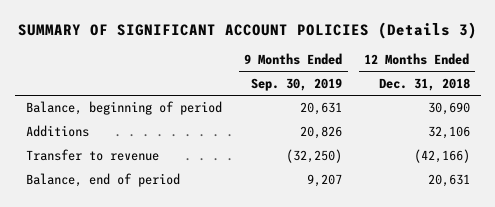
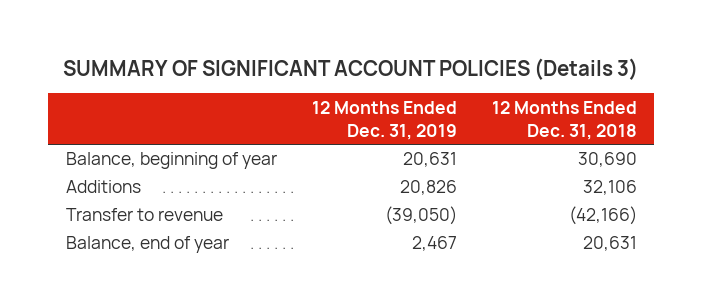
- | 9 Months Ended Sep. 30, 2019 | 12 Months Ended Dec. 31, 2018
+ | 12 Months Ended Dec. 31, 2019 | 12 Months Ended Dec. 31, 2018
- Balance, beginning of period | 20,631 | 30,690
+ Balance, beginning of year | 20,631 | 30,690
- Balance, end of period | 9,207 | 20,631
+ Balance, end of year | 2,467 | 20,631

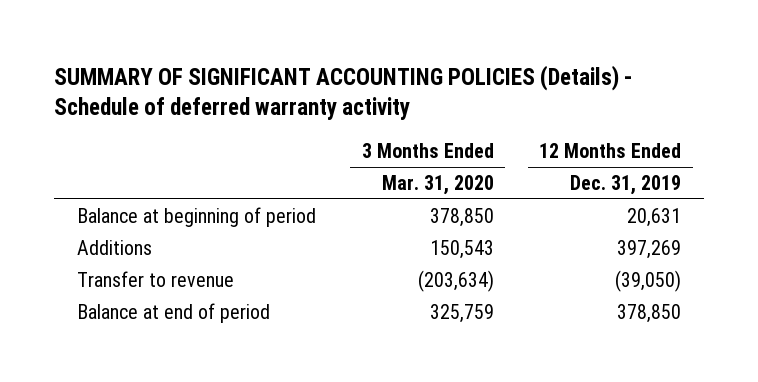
- SUMMARY OF SIGNIFICANT ACCOUNT POLICIES (Details 3)
+ SUMMARY OF SIGNIFICANT ACCOUNTING POLICIES (Details) - Schedule of deferred warranty activity
- | 12 Months Ended Dec. 31, 2019 | 12 Months Ended Dec. 31, 2018
+ | 3 Months Ended Mar. 31, 2020 | 12 Months Ended Dec. 31, 2019
- Balance, beginning of year | 20,631 | 30,690
- Additions | 20,826 | 32,106
+ Balance at beginning of period | 378,850 | 20,631
+ Additions | 150,543 | 397,269
- Balance, end of year | 2,467 | 20,631
+ Balance at end of period | 325,759 | 378,850

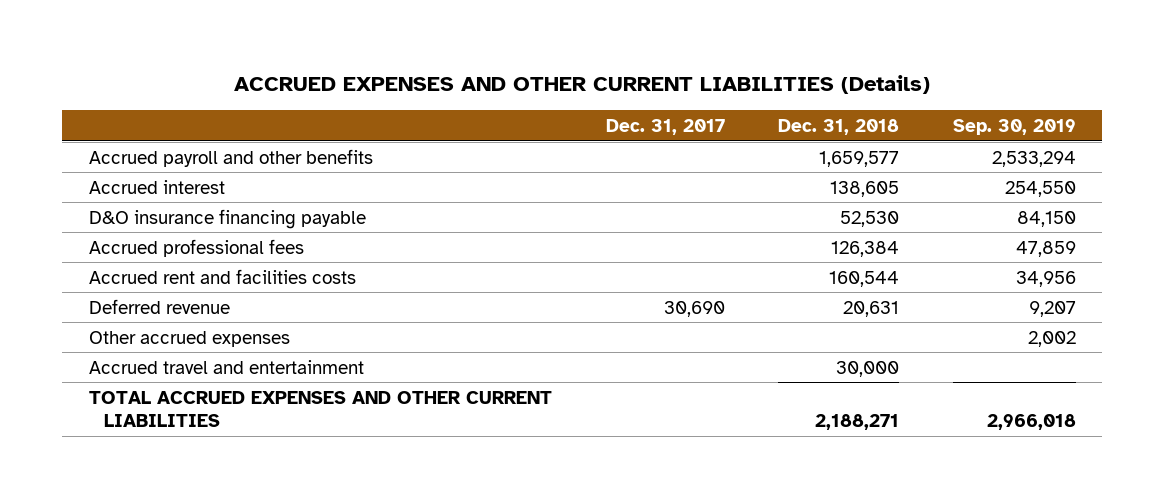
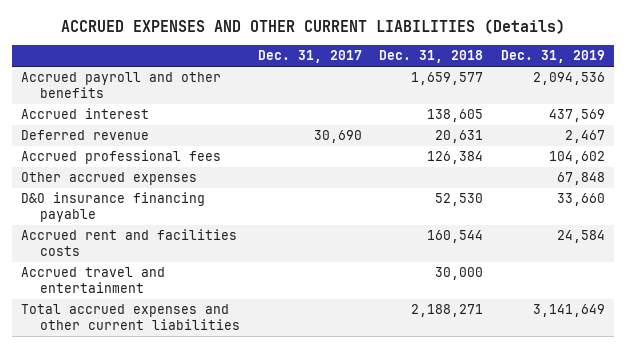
- | Dec. 31, 2017 | Dec. 31, 2018 | Sep. 30, 2019
+ | Dec. 31, 2017 | Dec. 31, 2018 | Dec. 31, 2019
moved down: Accrued professional fees | | 126,384 | 104,602
moved down: D&O insurance financing payable | | 52,530 | 33,660
moved down: Accrued rent and facilities costs | | 160,544 | 24,584
- TOTAL ACCRUED EXPENSES AND OTHER CURRENT LIABILITIES | | 2,188,271 | 2,966,018
+ Total accrued expenses and other current liabilities | | 2,188,271 | 3,141,649

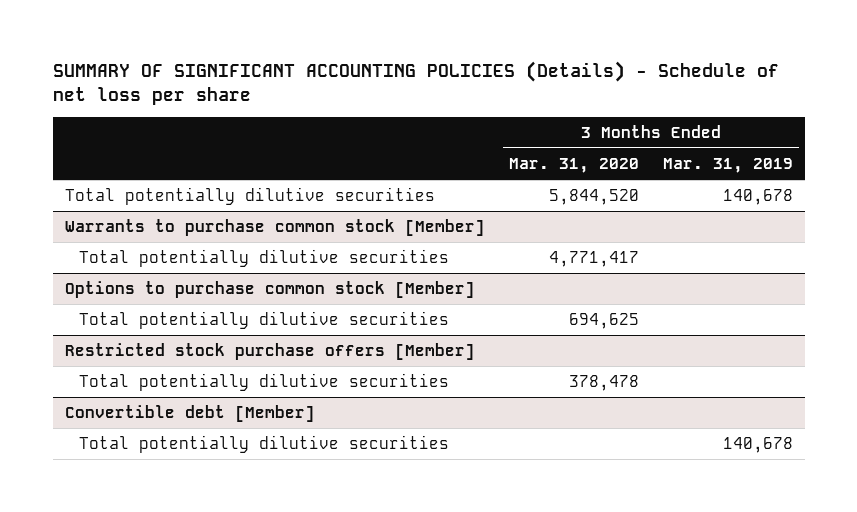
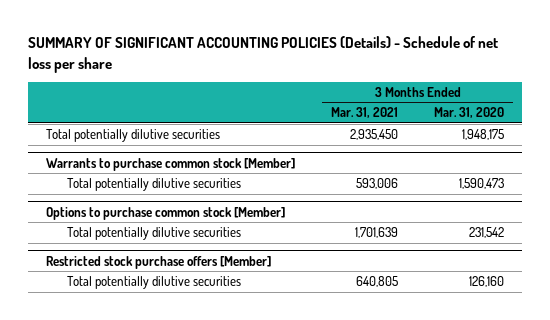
- | 3 Months Ended Mar. 31, 2020 | 3 Months Ended Mar. 31, 2019
+ | 3 Months Ended Mar. 31, 2021 | 3 Months Ended Mar. 31, 2020
- Total potentially dilutive securities | 5,844,520 | 140,678
+ Total potentially dilutive securities | 2,935,450 | 1,948,175
@ Warrants to purchase common stock [Member]
- Total potentially dilutive securities | 4,771,417 |
+ Total potentially dilutive securities | 593,006 | 1,590,473
@ Options to purchase common stock [Member]
- Total potentially dilutive securities | 694,625 |
+ Total potentially dilutive securities | 1,701,639 | 231,542
@ Restricted stock purchase offers [Member]
- Total potentially dilutive securities | 378,478 |
- Convertible debt [Member]
- Total potentially dilutive securities | | 140,678
@ Restricted stock purchase offers [Member]
+ Total potentially dilutive securities | 640,805 | 126,160

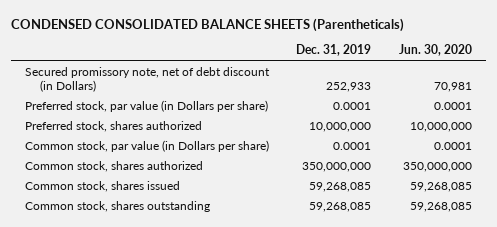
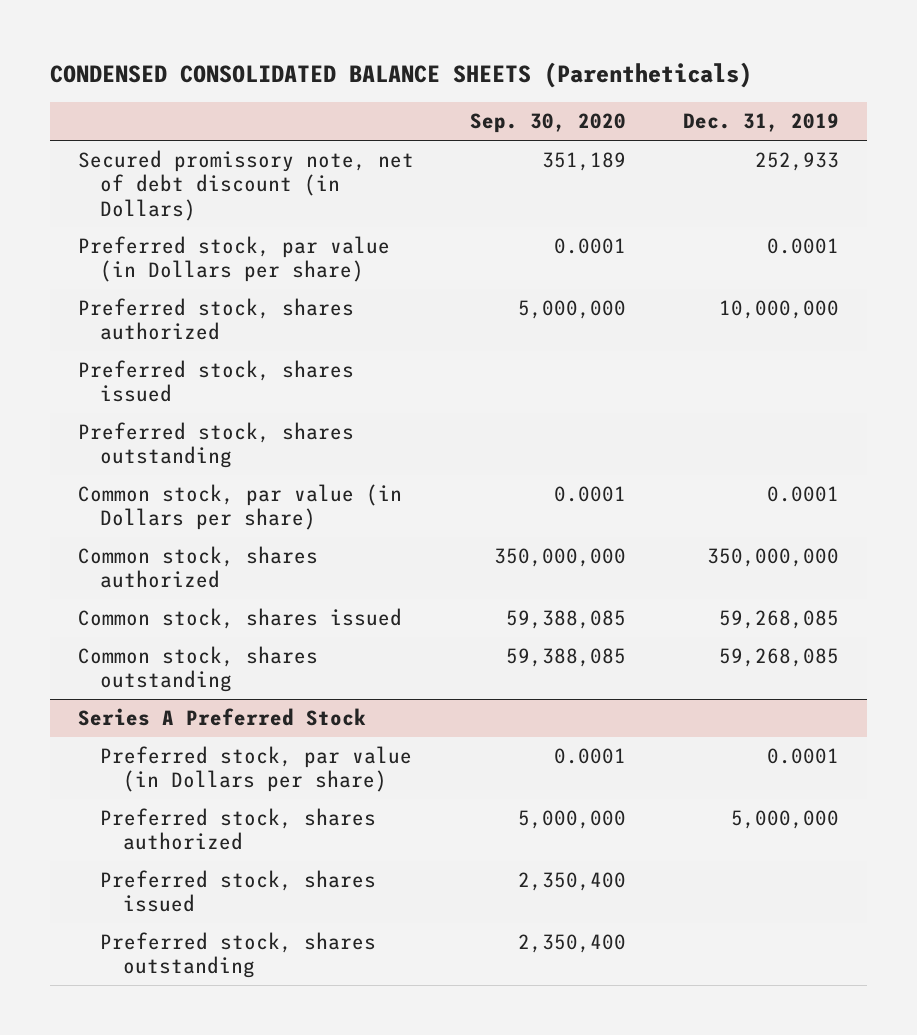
- | Dec. 31, 2019 | Jun. 30, 2020
+ | Sep. 30, 2020 | Dec. 31, 2019
+ Preferred stock, shares issued
+ Preferred stock, shares outstanding
+ Series A Preferred Stock
+ Preferred stock, par value (in Dollars per share) | 0.0001 | 0.0001
+ Preferred stock, shares authorized | 5,000,000 | 5,000,000
+ Preferred stock, shares issued | 2,350,400 |
+ Preferred stock, shares outstanding | 2,350,400 |

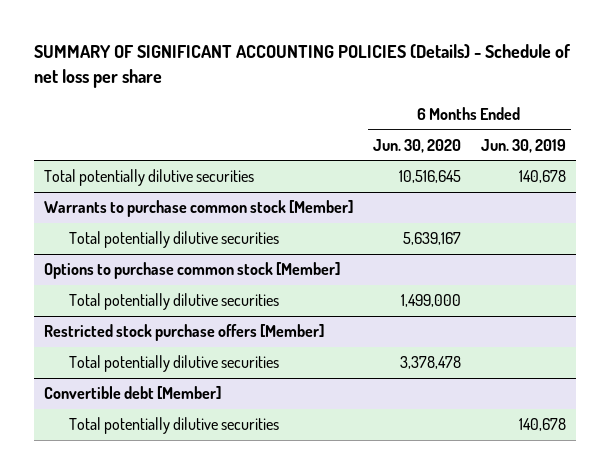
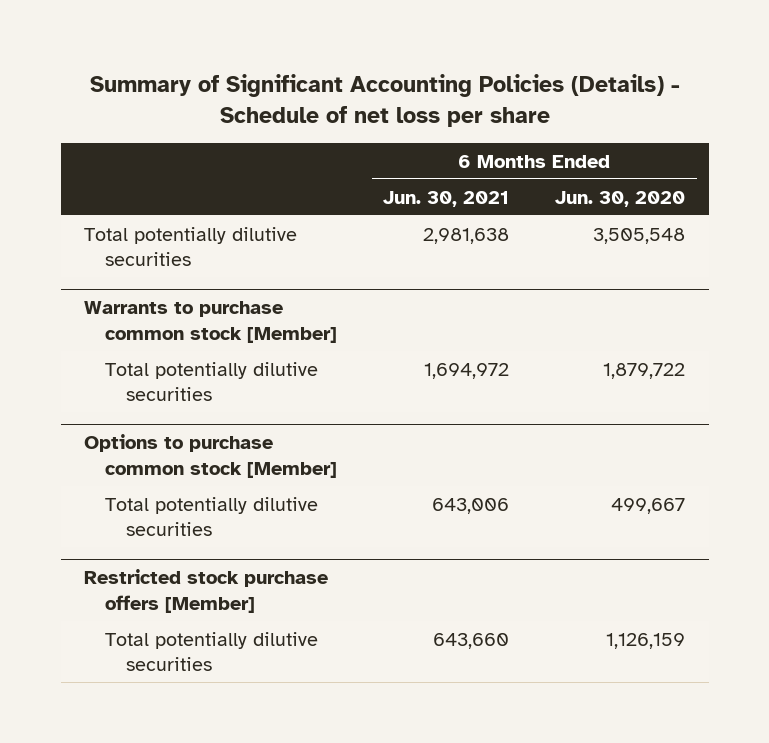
- SUMMARY OF SIGNIFICANT ACCOUNTING POLICIES (Details) - Schedule of net loss per share
+ Summary of Significant Accounting Policies (Details) - Schedule of net loss per share
- | 6 Months Ended Jun. 30, 2020 | 6 Months Ended Jun. 30, 2019
+ | 6 Months Ended Jun. 30, 2021 | 6 Months Ended Jun. 30, 2020
- Total potentially dilutive securities | 10,516,645 | 140,678
+ Total potentially dilutive securities | 2,981,638 | 3,505,548
@ Warrants to purchase common stock [Member]
- Total potentially dilutive securities | 5,639,167 |
+ Total potentially dilutive securities | 1,694,972 | 1,879,722
@ Options to purchase common stock [Member]
- Total potentially dilutive securities | 1,499,000 |
+ Total potentially dilutive securities | 643,006 | 499,667
@ Restricted stock purchase offers [Member]
- Total potentially dilutive securities | 3,378,478 |
- Convertible debt [Member]
- Total potentially dilutive securities | | 140,678
@ Restricted stock purchase offers [Member]
+ Total potentially dilutive securities | 643,660 | 1,126,159

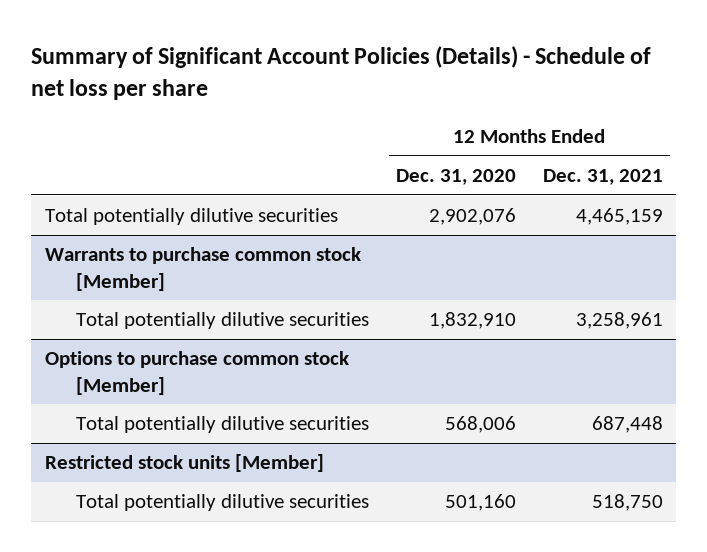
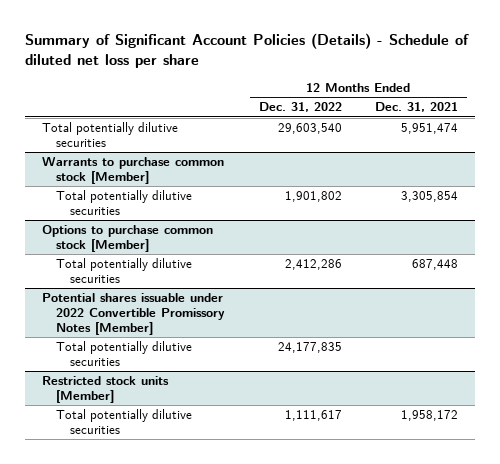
- Summary of Significant Account Policies (Details) - Schedule of net loss per share
+ Summary of Significant Account Policies (Details) - Schedule of diluted net loss per share
- | 12 Months Ended Dec. 31, 2020 | 12 Months Ended Dec. 31, 2021
+ | 12 Months Ended Dec. 31, 2022 | 12 Months Ended Dec. 31, 2021
- Total potentially dilutive securities | 2,902,076 | 4,465,159
+ Total potentially dilutive securities | 29,603,540 | 5,951,474
@ Warrants to purchase common stock [Member]
- Total potentially dilutive securities | 1,832,910 | 3,258,961
+ Total potentially dilutive securities | 1,901,802 | 3,305,854
+ Potential shares issuable under 2022 Convertible Promissory Notes [Member]
+ Total potentially dilutive securities | 24,177,835 |
@ Restricted stock units [Member]
- Total potentially dilutive securities | 501,160 | 518,750
+ Total potentially dilutive securities | 1,111,617 | 1,958,172

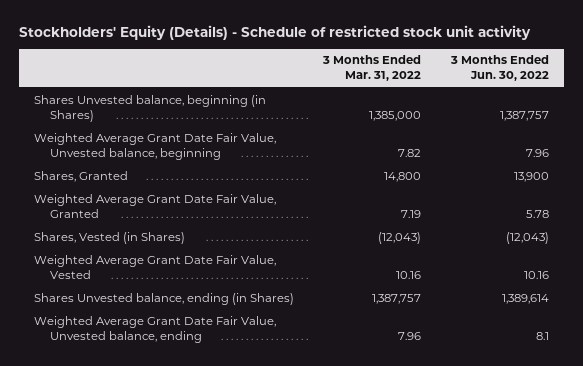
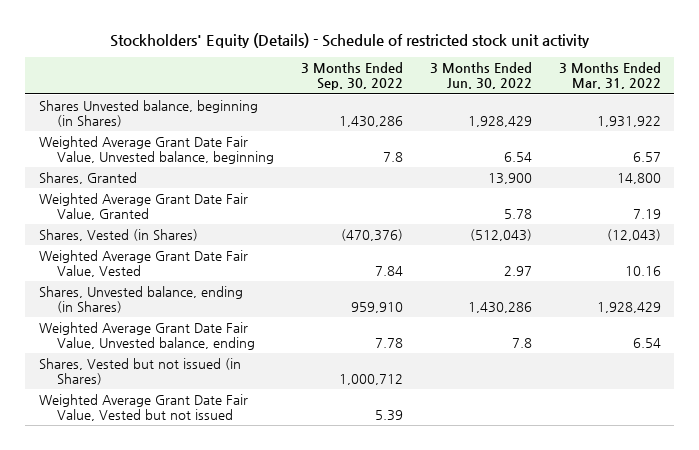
- | 3 Months Ended Mar. 31, 2022 | 3 Months Ended Jun. 30, 2022
+ | 3 Months Ended Sep. 30, 2022 | 3 Months Ended Jun. 30, 2022 | 3 Months Ended Mar. 31, 2022
- Shares Unvested balance, beginning (in Shares) | 1,385,000 | 1,387,757
- Weighted Average Grant Date Fair Value, Unvested balance, beginning | 7.82 | 7.96
+ Shares Unvested balance, beginning (in Shares) | 1,430,286 | 1,928,429 | 1,931,922
+ Weighted Average Grant Date Fair Value, Unvested balance, beginning | 7.8 | 6.54 | 6.57
- Shares, Vested (in Shares) | (12,043) | (12,043)
- Weighted Average Grant Date Fair Value, Vested | 10.16 | 10.16
- Shares Unvested balance, ending (in Shares) | 1,387,757 | 1,389,614
- Weighted Average Grant Date Fair Value, Unvested balance, ending | 7.96 | 8.1
+ Shares, Vested (in Shares) | (470,376) | (512,043) | (12,043)
+ Weighted Average Grant Date Fair Value, Vested | 7.84 | 2.97 | 10.16
+ Shares, Unvested balance, ending (in Shares) | 959,910 | 1,430,286 | 1,928,429
+ Weighted Average Grant Date Fair Value, Unvested balance, ending | 7.78 | 7.8 | 6.54
+ Shares, Vested but not issued (in Shares) | 1,000,712 | |
+ Weighted Average Grant Date Fair Value, Vested but not issued | 5.39 | |

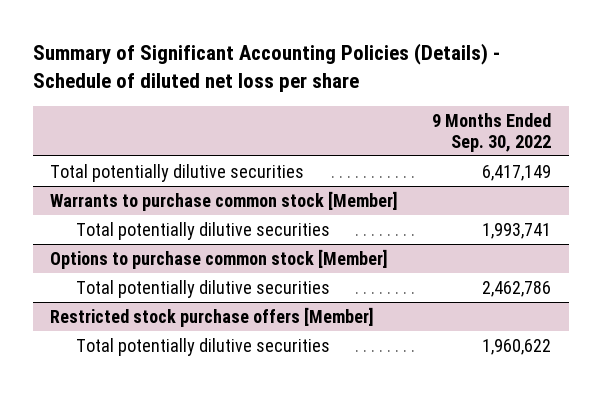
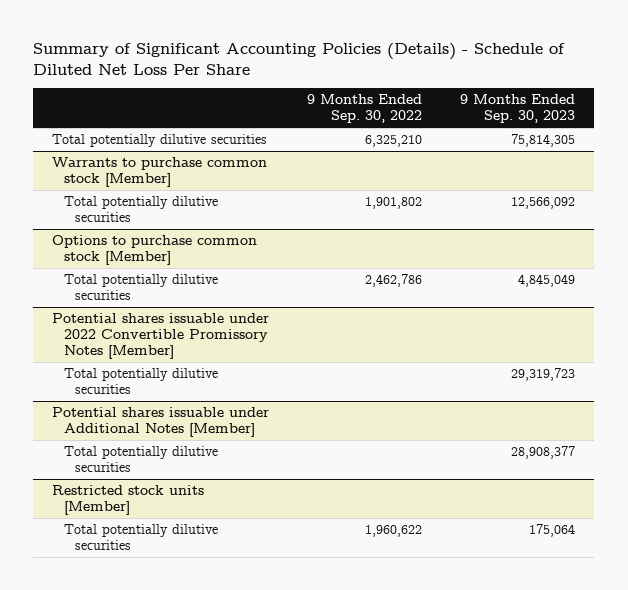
- Summary of Significant Accounting Policies (Details) - Schedule of diluted net loss per share
+ Summary of Significant Accounting Policies (Details) - Schedule of Diluted Net Loss Per Share
- | 9 Months Ended Sep. 30, 2022
+ | 9 Months Ended Sep. 30, 2022 | 9 Months Ended Sep. 30, 2023
- Total potentially dilutive securities | 6,417,149
+ Total potentially dilutive securities | 6,325,210 | 75,814,305
@ Warrants to purchase common stock [Member]
- Total potentially dilutive securities | 1,993,741
+ Total potentially dilutive securities | 1,901,802 | 12,566,092
- Restricted stock purchase offers [Member]
+ Potential shares issuable under 2022 Convertible Promissory Notes [Member]
+ Total potentially dilutive securities | | 29,319,723
+ Potential shares issuable under Additional Notes [Member]
+ Total potentially dilutive securities | | 28,908,377
+ Restricted stock units [Member]

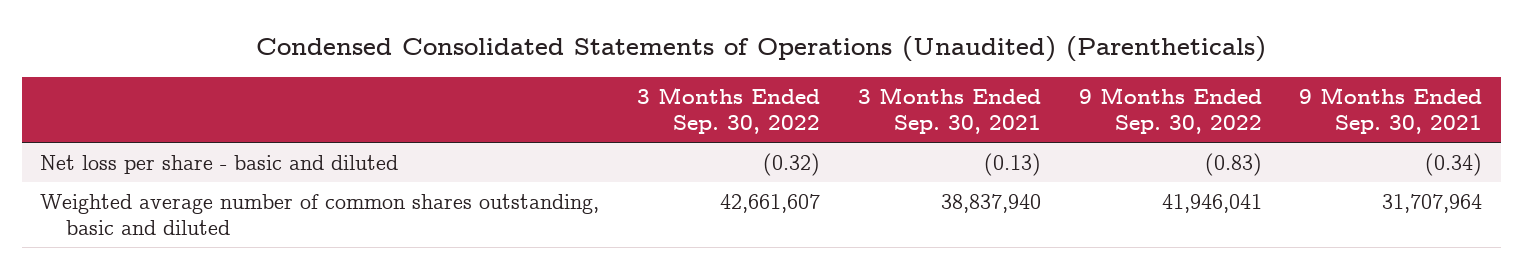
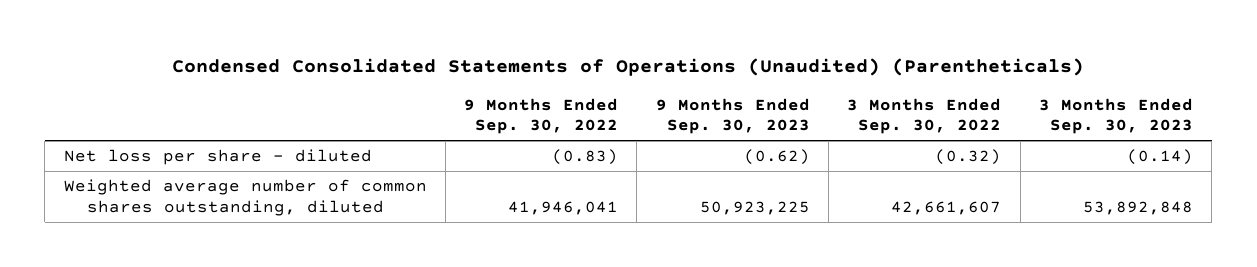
- | 3 Months Ended Sep. 30, 2022 | 3 Months Ended Sep. 30, 2021 | 9 Months Ended Sep. 30, 2022 | 9 Months Ended Sep. 30, 2021
+ | 9 Months Ended Sep. 30, 2022 | 9 Months Ended Sep. 30, 2023 | 3 Months Ended Sep. 30, 2022 | 3 Months Ended Sep. 30, 2023
- Net loss per share - basic and diluted | (0.32) | (0.13) | (0.83) | (0.34)
- Weighted average number of common shares outstanding, basic and diluted | 42,661,607 | 38,837,940 | 41,946,041 | 31,707,964
+ Net loss per share - diluted | (0.83) | (0.62) | (0.32) | (0.14)
+ Weighted average number of common shares outstanding, diluted | 41,946,041 | 50,923,225 | 42,661,607 | 53,892,848

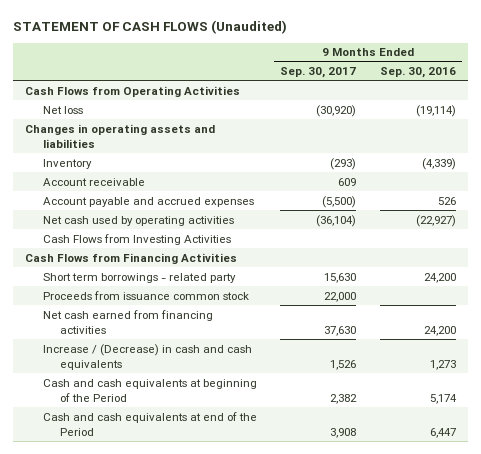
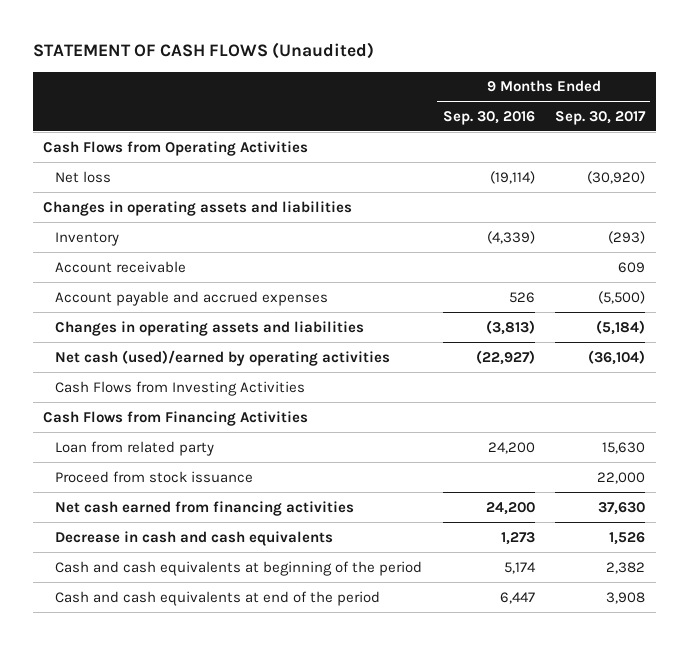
- | 9 Months Ended Sep. 30, 2017 | 9 Months Ended Sep. 30, 2016
+ | 9 Months Ended Sep. 30, 2016 | 9 Months Ended Sep. 30, 2017
- Net cash used by operating activities | (36,104) | (22,927)
+ Changes in operating assets and liabilities | (3,813) | (5,184)
+ Net cash (used)/earned by operating activities | (22,927) | (36,104)
- Short term borrowings - related party | 15,630 | 24,200
- Proceeds from issuance common stock | 22,000 |
+ Loan from related party | 24,200 | 15,630
+ Proceed from stock issuance | | 22,000
- Increase / (Decrease) in cash and cash equivalents | 1,526 | 1,273
- Cash and cash equivalents at beginning of the Period | 2,382 | 5,174
- Cash and cash equivalents at end of the Period | 3,908 | 6,447
+ Decrease in cash and cash equivalents | 1,273 | 1,526
+ Cash and cash equivalents at beginning of the period | 5,174 | 2,382
+ Cash and cash equivalents at end of the period | 6,447 | 3,908

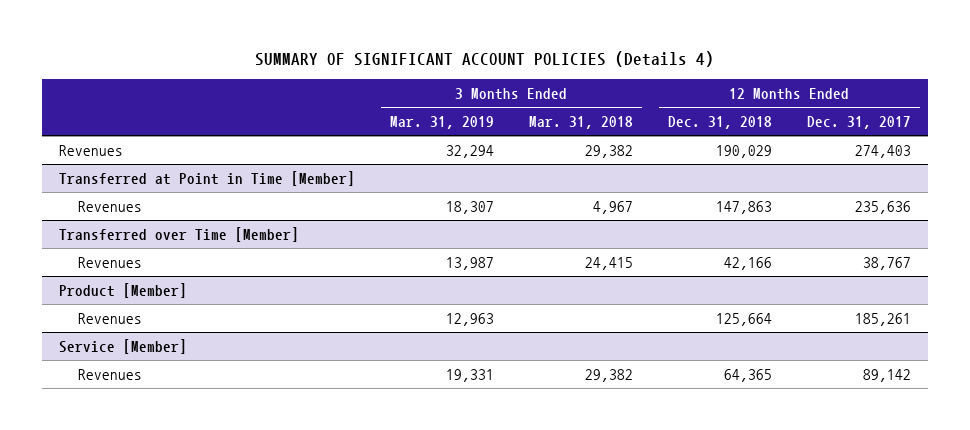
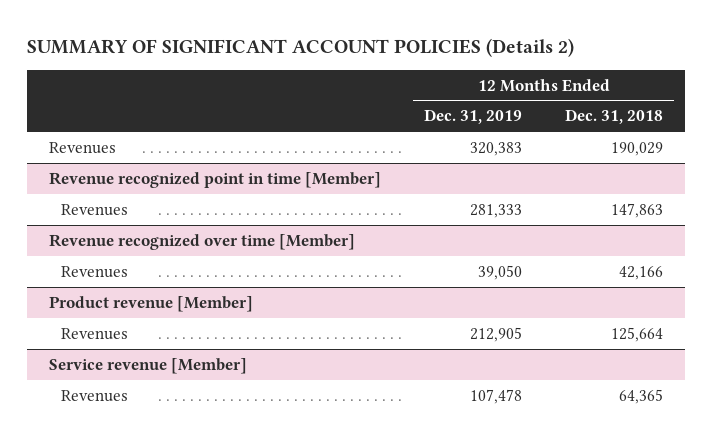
- SUMMARY OF SIGNIFICANT ACCOUNT POLICIES (Details 4)
+ SUMMARY OF SIGNIFICANT ACCOUNT POLICIES (Details 2)
- | 3 Months Ended Mar. 31, 2019 | 3 Months Ended Mar. 31, 2018 | 12 Months Ended Dec. 31, 2018 | 12 Months Ended Dec. 31, 2017
+ | 12 Months Ended Dec. 31, 2019 | 12 Months Ended Dec. 31, 2018
- Transferred at Point in Time [Member]
+ Revenue recognized point in time [Member]
- Transferred over Time [Member]
+ Revenue recognized over time [Member]
- Product [Member]
+ Product revenue [Member]
- Service [Member]
+ Service revenue [Member]

